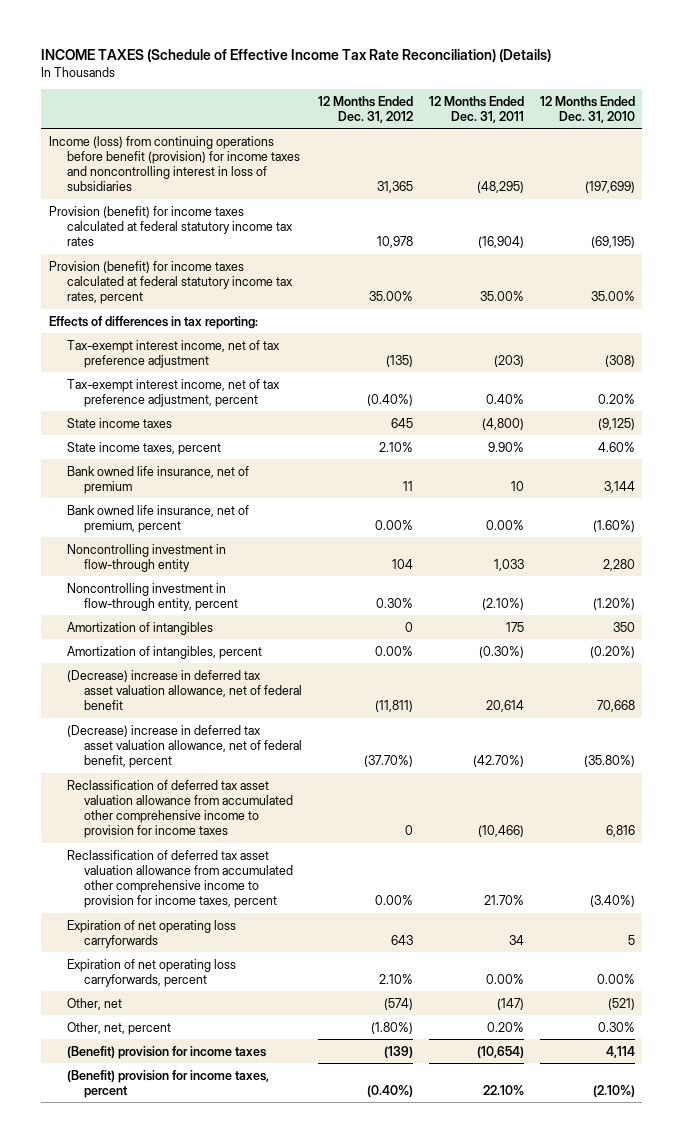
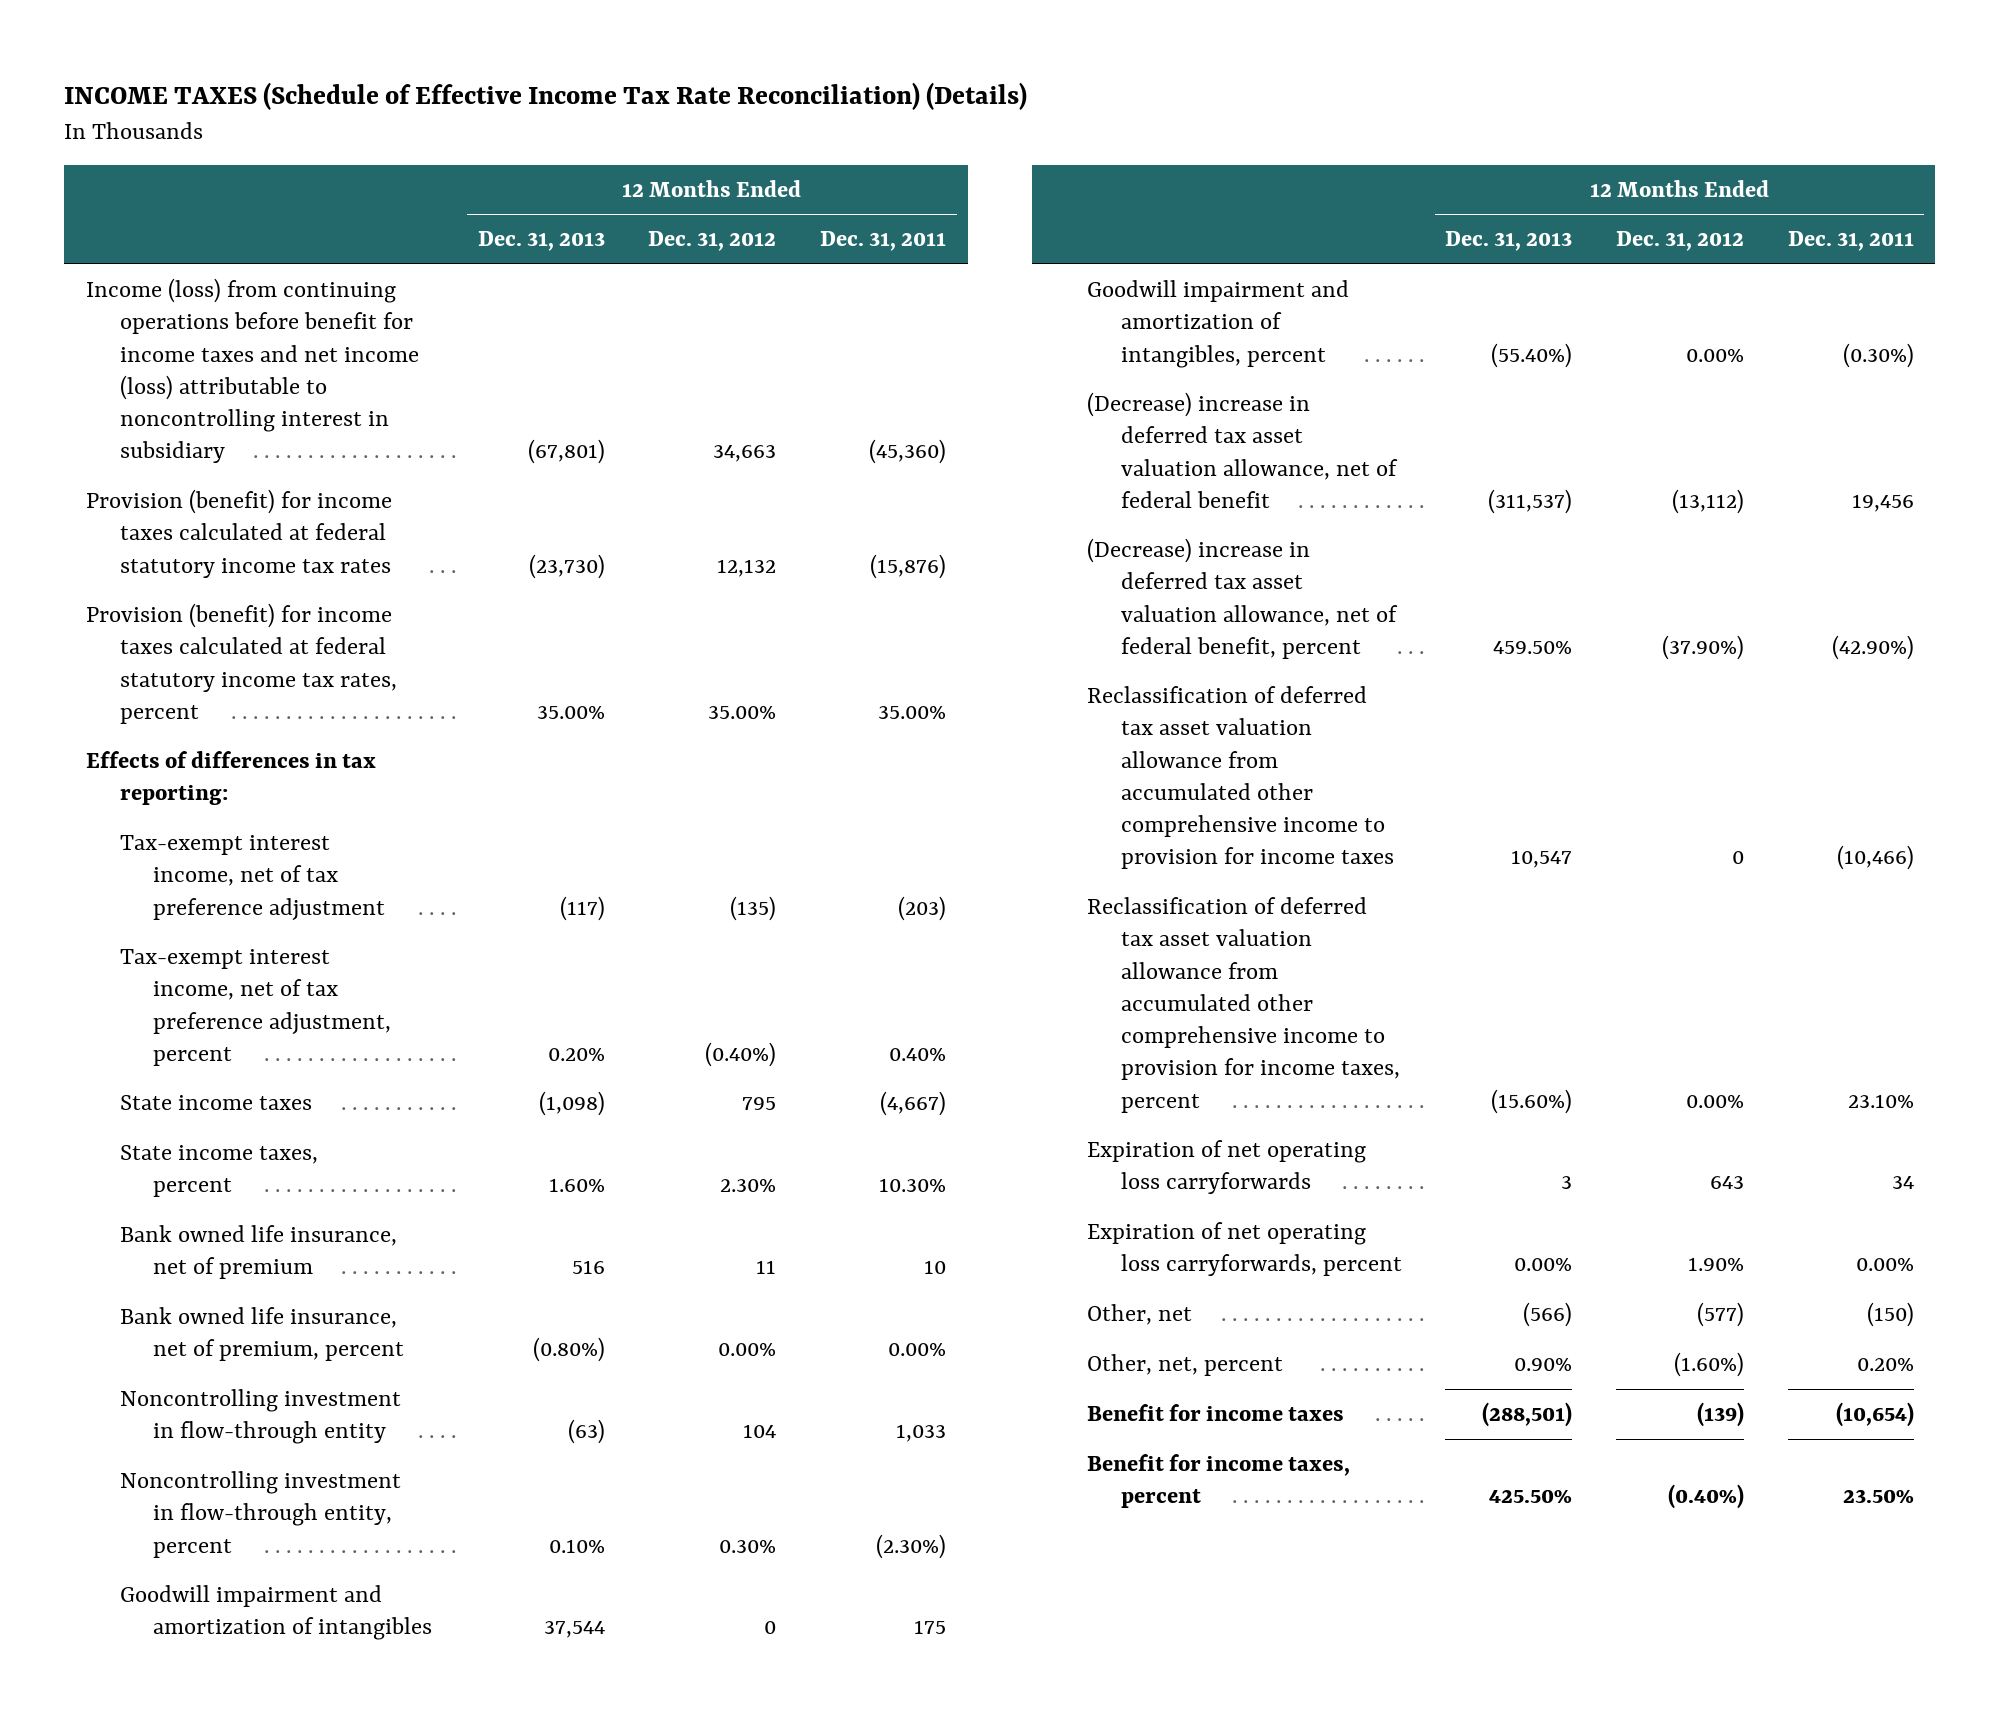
- | 12 Months Ended Dec. 31, 2012 | 12 Months Ended Dec. 31, 2011 | 12 Months Ended Dec. 31, 2010
+ | 12 Months Ended Dec. 31, 2013 | 12 Months Ended Dec. 31, 2012 | 12 Months Ended Dec. 31, 2011
- Income (loss) from continuing operations before benefit (provision) for income taxes and noncontrolling interest in loss of subsidiaries | 31,365 | (48,295) | (197,699)
- Provision (benefit) for income taxes calculated at federal statutory income tax rates | 10,978 | (16,904) | (69,195)
+ Income (loss) from continuing operations before benefit for income taxes and net income (loss) attributable to noncontrolling interest in subsidiary | (67,801) | 34,663 | (45,360)
+ Provision (benefit) for income taxes calculated at federal statutory income tax rates | (23,730) | 12,132 | (15,876)
- State income taxes | 645 | (4,800) | (9,125)
- State income taxes, percent | 2.10% | 9.90% | 4.60%
+ State income taxes | (1,098) | 795 | (4,667)
+ State income taxes, percent | 1.60% | 2.30% | 10.30%
- Noncontrolling investment in flow-through entity, percent | 0.30% | (2.10%) | (1.20%)
- Amortization of intangibles | 0 | 175 | 350
- Amortization of intangibles, percent | 0.00% | (0.30%) | (0.20%)
- (Decrease) increase in deferred tax asset valuation allowance, net of federal benefit | (11,811) | 20,614 | 70,668
- (Decrease) increase in deferred tax asset valuation allowance, net of federal benefit, percent | (37.70%) | (42.70%) | (35.80%)
+ Noncontrolling investment in flow-through entity, percent | 0.10% | 0.30% | (2.30%)
+ Goodwill impairment and amortization of intangibles | 37,544 | 0 | 175
+ Goodwill impairment and amortization of intangibles, percent | (55.40%) | 0.00% | (0.30%)
+ (Decrease) increase in deferred tax asset valuation allowance, net of federal benefit | (311,537) | (13,112) | 19,456
+ (Decrease) increase in deferred tax asset valuation allowance, net of federal benefit, percent | 459.50% | (37.90%) | (42.90%)
- Reclassification of deferred tax asset valuation allowance from accumulated other comprehensive income to provision for income taxes, percent | 0.00% | 21.70% | (3.40%)
+ Reclassification of deferred tax asset valuation allowance from accumulated other comprehensive income to provision for income taxes, percent | (15.60%) | 0.00% | 23.10%
- Expiration of net operating loss carryforwards, percent | 2.10% | 0.00% | 0.00%
- Other, net | (574) | (147) | (521)
- Other, net, percent | (1.80%) | 0.20% | 0.30%
- (Benefit) provision for income taxes | (139) | (10,654) | 4,114
- (Benefit) provision for income taxes, percent | (0.40%) | 22.10% | (2.10%)
+ Expiration of net operating loss carryforwards, percent | 0.00% | 1.90% | 0.00%
+ Other, net | (566) | (577) | (150)
+ Other, net, percent | 0.90% | (1.60%) | 0.20%
+ Benefit for income taxes | (288,501) | (139) | (10,654)
+ Benefit for income taxes, percent | 425.50% | (0.40%) | 23.50%

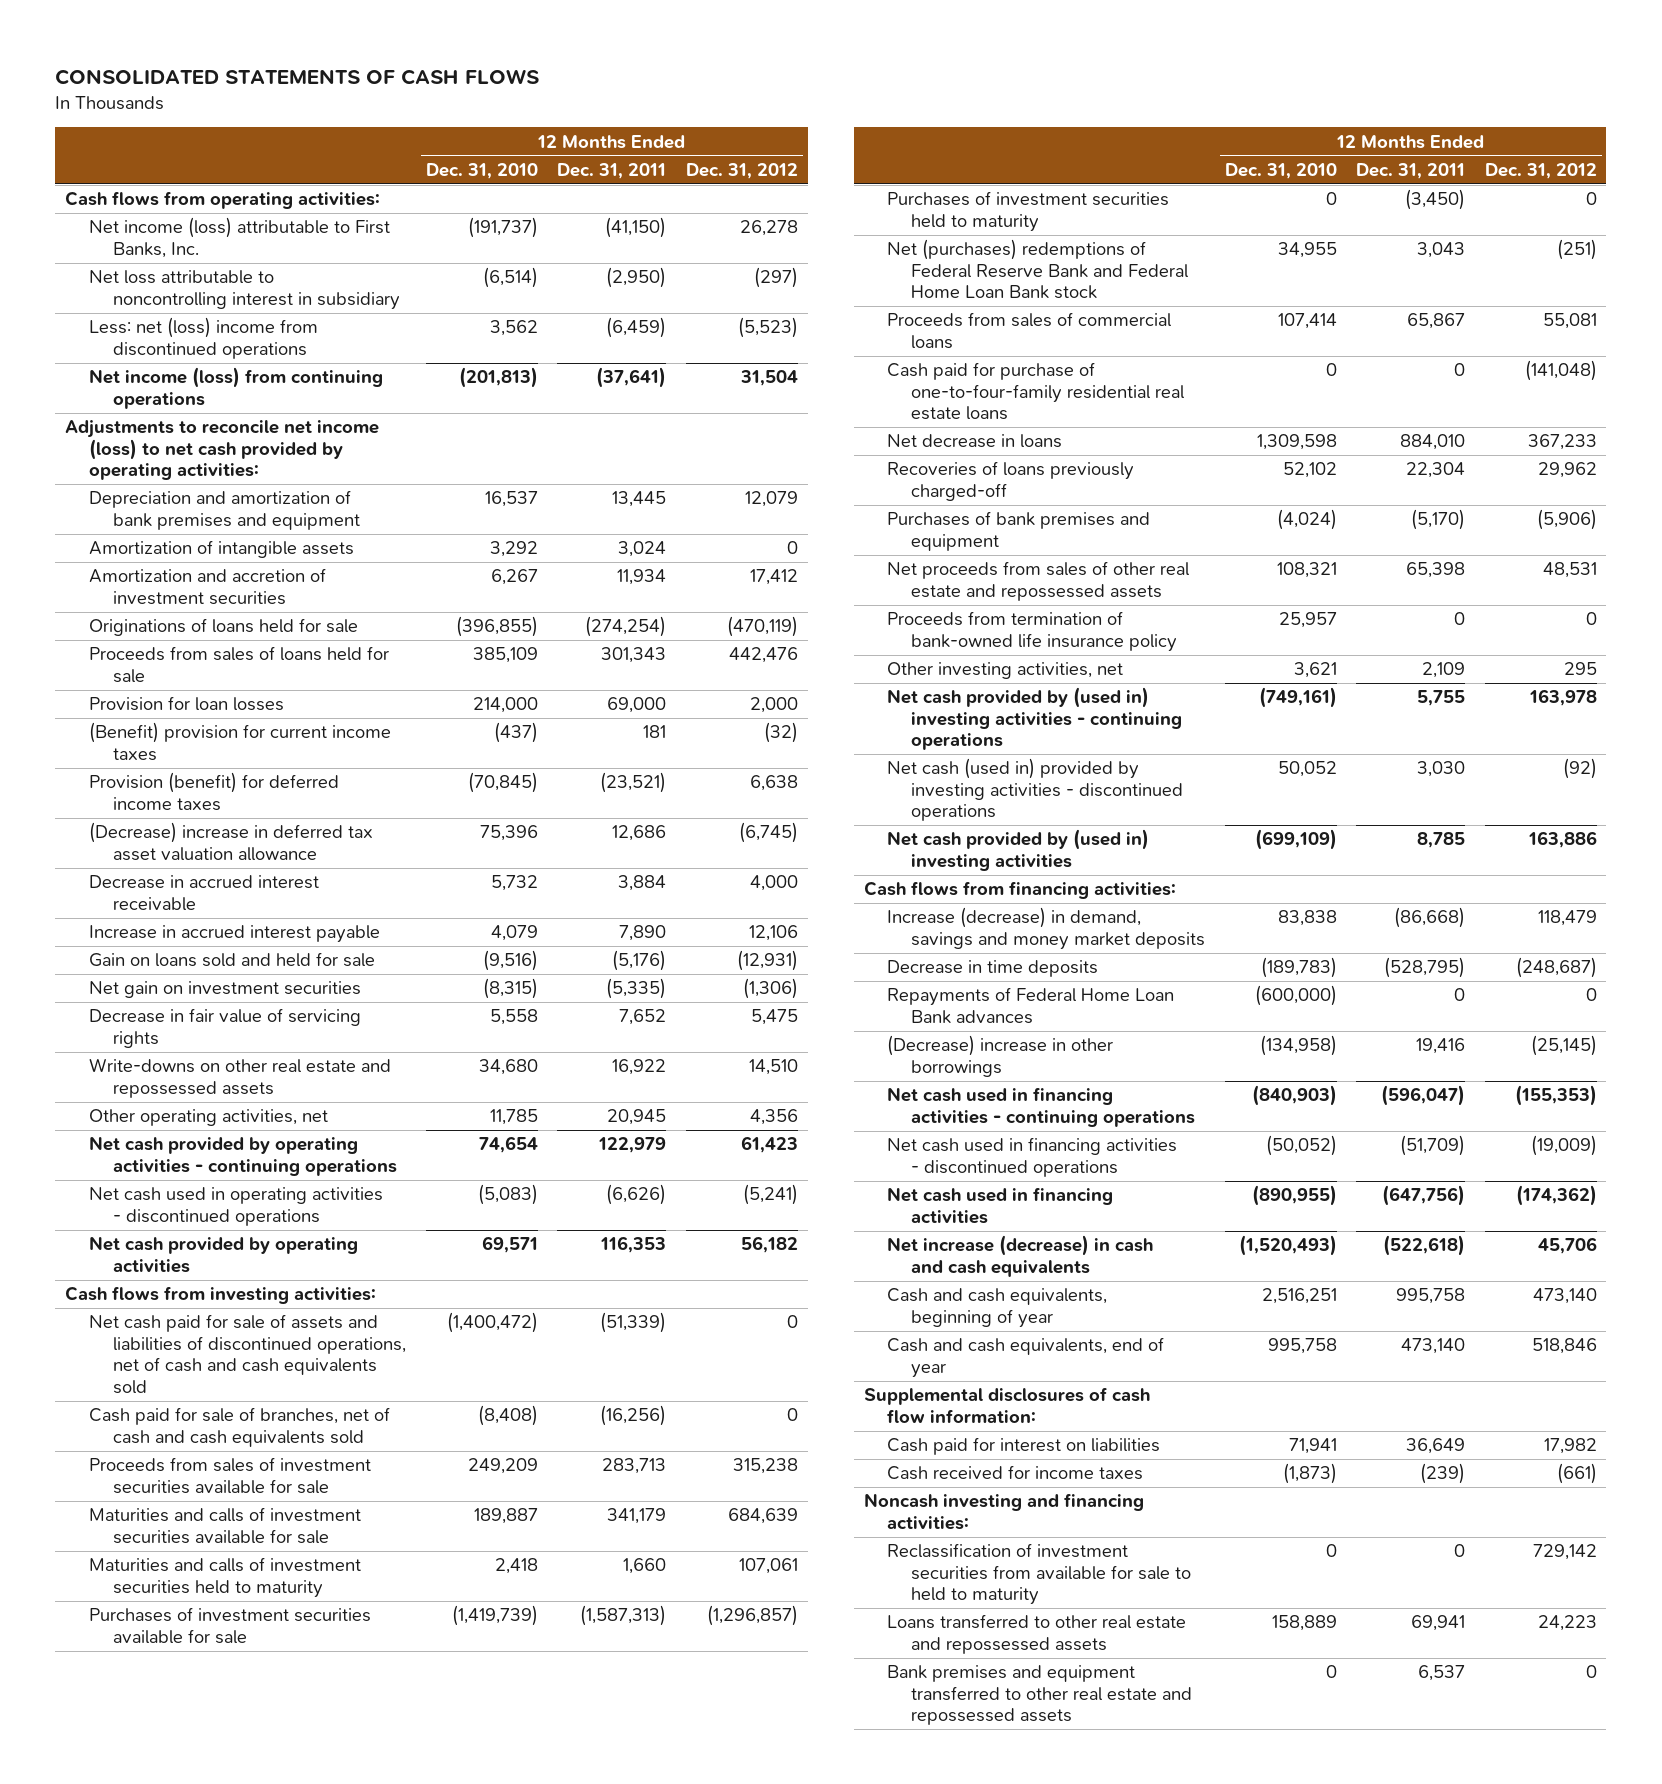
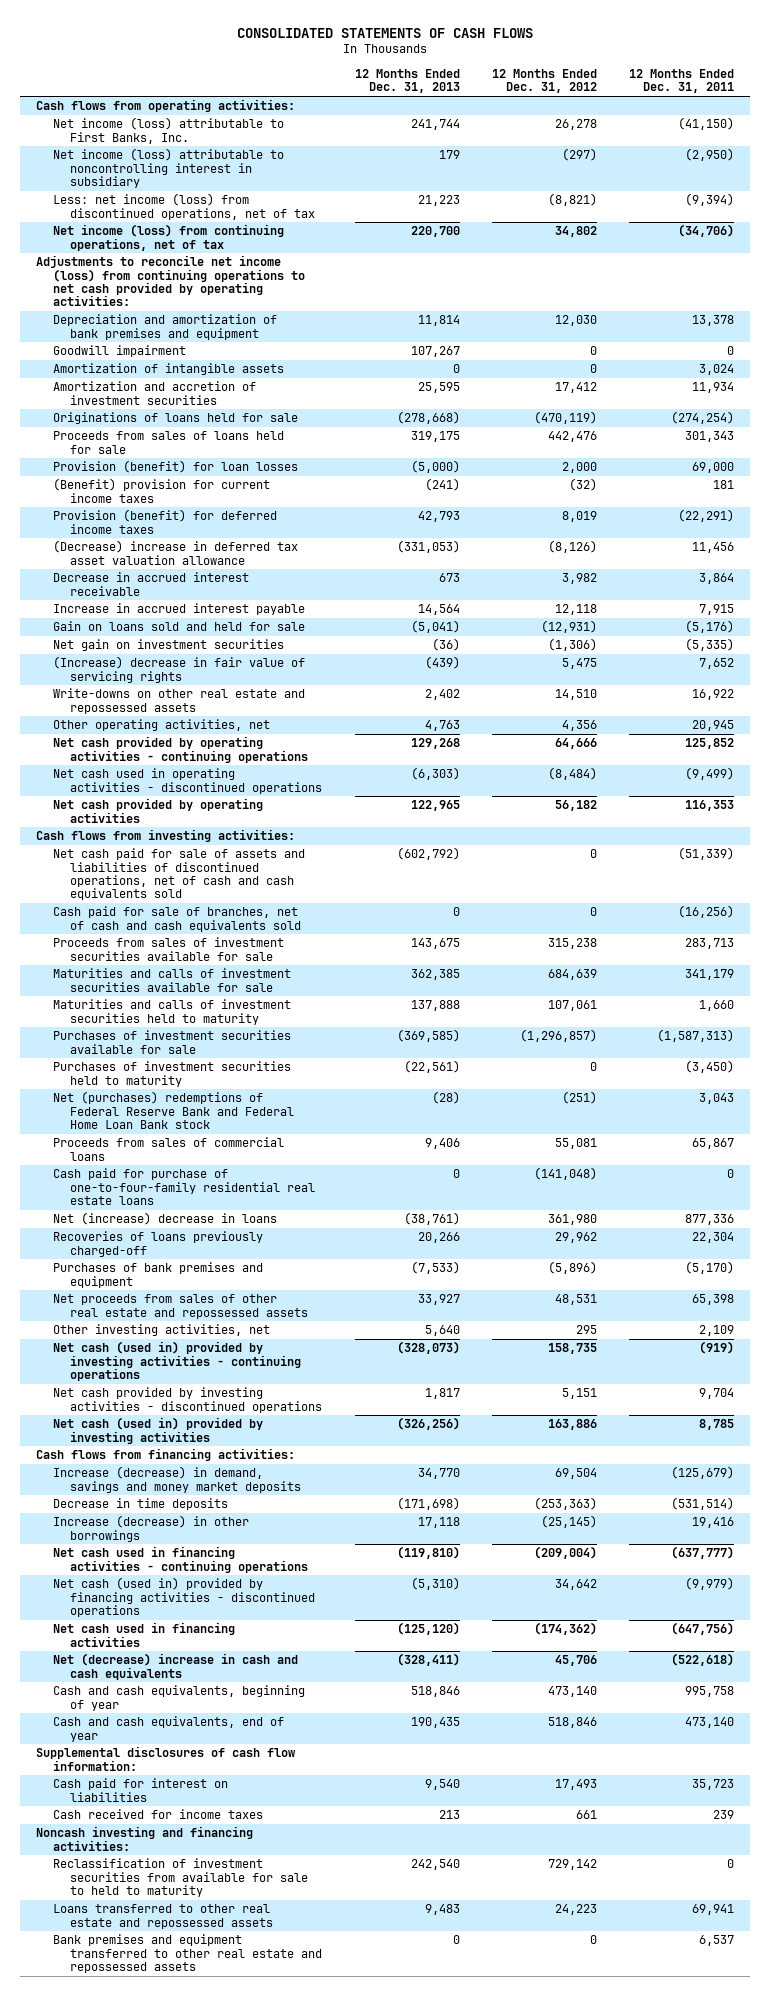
- | 12 Months Ended Dec. 31, 2010 | 12 Months Ended Dec. 31, 2011 | 12 Months Ended Dec. 31, 2012
+ | 12 Months Ended Dec. 31, 2013 | 12 Months Ended Dec. 31, 2012 | 12 Months Ended Dec. 31, 2011
- Net loss attributable to noncontrolling interest in subsidiary | (6,514) | (2,950) | (297)
- Less: net (loss) income from discontinued operations | 3,562 | (6,459) | (5,523)
- Net income (loss) from continuing operations | (201,813) | (37,641) | 31,504
- Adjustments to reconcile net income (loss) to net cash provided by operating activities:
- Depreciation and amortization of bank premises and equipment | 16,537 | 13,445 | 12,079
+ Net income (loss) attributable to noncontrolling interest in subsidiary | 179 | (297) | (2,950)
+ Less: net income (loss) from discontinued operations, net of tax | 21,223 | (8,821) | (9,394)
+ Net income (loss) from continuing operations, net of tax | 220,700 | 34,802 | (34,706)
+ Adjustments to reconcile net income (loss) from continuing operations to net cash provided by operating activities:
+ Depreciation and amortization of bank premises and equipment | 11,814 | 12,030 | 13,378
+ Goodwill impairment | 107,267 | 0 | 0
- Provision for loan losses | 214,000 | 69,000 | 2,000
+ Provision (benefit) for loan losses | (5,000) | 2,000 | 69,000
- Provision (benefit) for deferred income taxes | (70,845) | (23,521) | 6,638
- (Decrease) increase in deferred tax asset valuation allowance | 75,396 | 12,686 | (6,745)
- Decrease in accrued interest receivable | 5,732 | 3,884 | 4,000
- Increase in accrued interest payable | 4,079 | 7,890 | 12,106
+ Provision (benefit) for deferred income taxes | 42,793 | 8,019 | (22,291)
+ (Decrease) increase in deferred tax asset valuation allowance | (331,053) | (8,126) | 11,456
+ Decrease in accrued interest receivable | 673 | 3,982 | 3,864
+ Increase in accrued interest payable | 14,564 | 12,118 | 7,915
- Decrease in fair value of servicing rights | 5,558 | 7,652 | 5,475
+ (Increase) decrease in fair value of servicing rights | (439) | 5,475 | 7,652
- Net cash provided by operating activities - continuing operations | 74,654 | 122,979 | 61,423
- Net cash used in operating activities - discontinued operations | (5,083) | (6,626) | (5,241)
+ Net cash provided by operating activities - continuing operations | 129,268 | 64,666 | 125,852
+ Net cash used in operating activities - discontinued operations | (6,303) | (8,484) | (9,499)
- Net decrease in loans | 1,309,598 | 884,010 | 367,233
+ Net (increase) decrease in loans | (38,761) | 361,980 | 877,336
- Purchases of bank premises and equipment | (4,024) | (5,170) | (5,906)
+ Purchases of bank premises and equipment | (7,533) | (5,896) | (5,170)
- Proceeds from termination of bank-owned life insurance policy | 25,957 | 0 | 0
- Net cash provided by (used in) investing activities - continuing operations | (749,161) | 5,755 | 163,978
- Net cash (used in) provided by investing activities - discontinued operations | 50,052 | 3,030 | (92)
- Net cash provided by (used in) investing activities | (699,109) | 8,785 | 163,886
+ Net cash (used in) provided by investing activities - continuing operations | (328,073) | 158,735 | (919)
+ Net cash provided by investing activities - discontinued operations | 1,817 | 5,151 | 9,704
+ Net cash (used in) provided by investing activities | (326,256) | 163,886 | 8,785
- Increase (decrease) in demand, savings and money market deposits | 83,838 | (86,668) | 118,479
- Decrease in time deposits | (189,783) | (528,795) | (248,687)
- Repayments of Federal Home Loan Bank advances | (600,000) | 0 | 0
- (Decrease) increase in other borrowings | (134,958) | 19,416 | (25,145)
- Net cash used in financing activities - continuing operations | (840,903) | (596,047) | (155,353)
- Net cash used in financing activities - discontinued operations | (50,052) | (51,709) | (19,009)
+ Increase (decrease) in demand, savings and money market deposits | 34,770 | 69,504 | (125,679)
+ Decrease in time deposits | (171,698) | (253,363) | (531,514)
+ Increase (decrease) in other borrowings | 17,118 | (25,145) | 19,416
+ Net cash used in financing activities - continuing operations | (119,810) | (209,004) | (637,777)
+ Net cash (used in) provided by financing activities - discontinued operations | (5,310) | 34,642 | (9,979)
- Net increase (decrease) in cash and cash equivalents | (1,520,493) | (522,618) | 45,706
+ Net (decrease) increase in cash and cash equivalents | (328,411) | 45,706 | (522,618)
- Cash paid for interest on liabilities | 71,941 | 36,649 | 17,982
- Cash received for income taxes | (1,873) | (239) | (661)
+ Cash paid for interest on liabilities | 9,540 | 17,493 | 35,723
+ Cash received for income taxes | 213 | 661 | 239

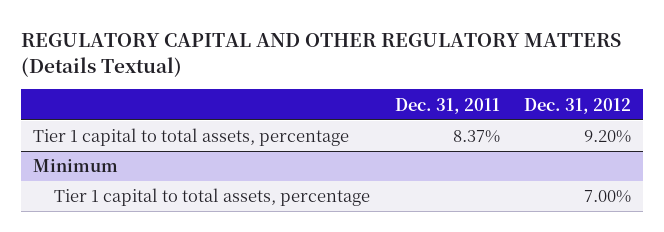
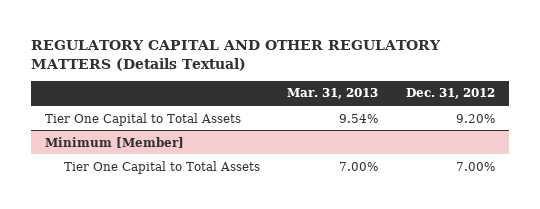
- | Dec. 31, 2011 | Dec. 31, 2012
+ | Mar. 31, 2013 | Dec. 31, 2012
- Tier 1 capital to total assets, percentage | 8.37% | 9.20%
- Minimum
- Tier 1 capital to total assets, percentage | | 7.00%
+ Tier One Capital to Total Assets | 9.54% | 9.20%
+ Minimum [Member]
+ Tier One Capital to Total Assets | 7.00% | 7.00%

